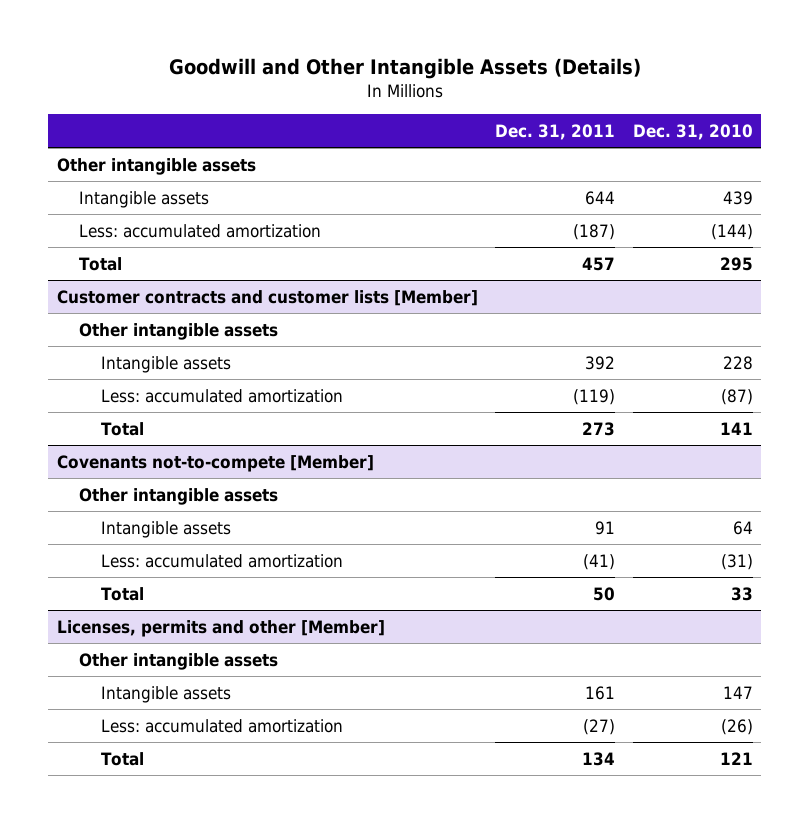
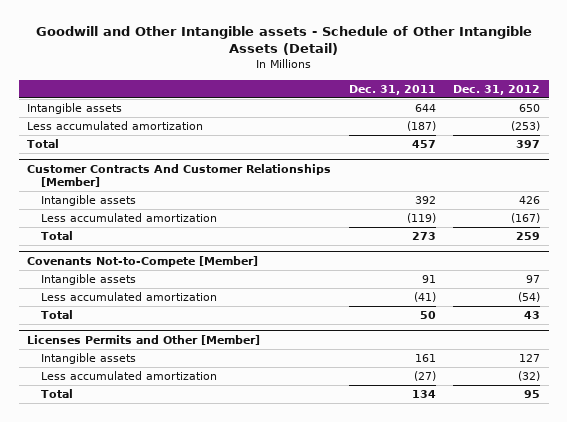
- Goodwill and Other Intangible Assets (Details)
+ Goodwill and Other Intangible assets - Schedule of Other Intangible Assets (Detail)
- | Dec. 31, 2011 | Dec. 31, 2010
+ | Dec. 31, 2011 | Dec. 31, 2012
- Other intangible assets
- Less: accumulated amortization | (187) | (144)
+ Less accumulated amortization | (187) | (253)
- Customer contracts and customer lists [Member]
- Other intangible assets
+ Customer Contracts And Customer Relationships [Member]
- Less: accumulated amortization | (119) | (87)
+ Less accumulated amortization | (119) | (167)
- Covenants not-to-compete [Member]
- Other intangible assets
+ Covenants Not-to-Compete [Member]
- Less: accumulated amortization | (41) | (31)
+ Less accumulated amortization | (41) | (54)
- Licenses, permits and other [Member]
- Other intangible assets
+ Licenses Permits and Other [Member]
- Less: accumulated amortization | (27) | (26)
+ Less accumulated amortization | (27) | (32)

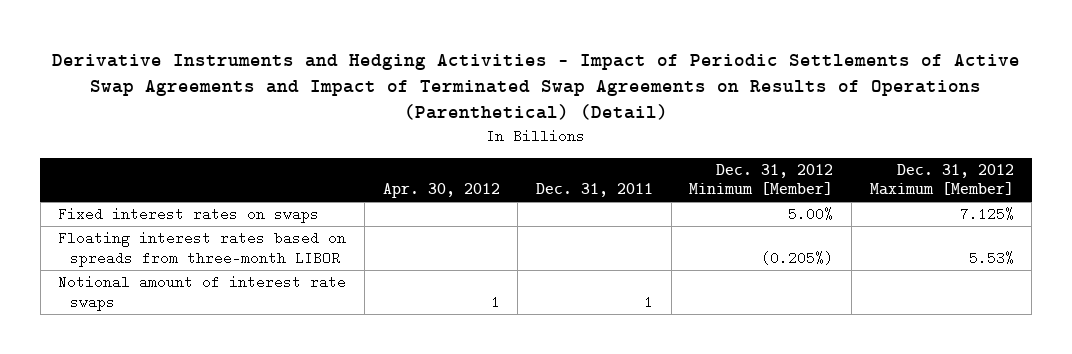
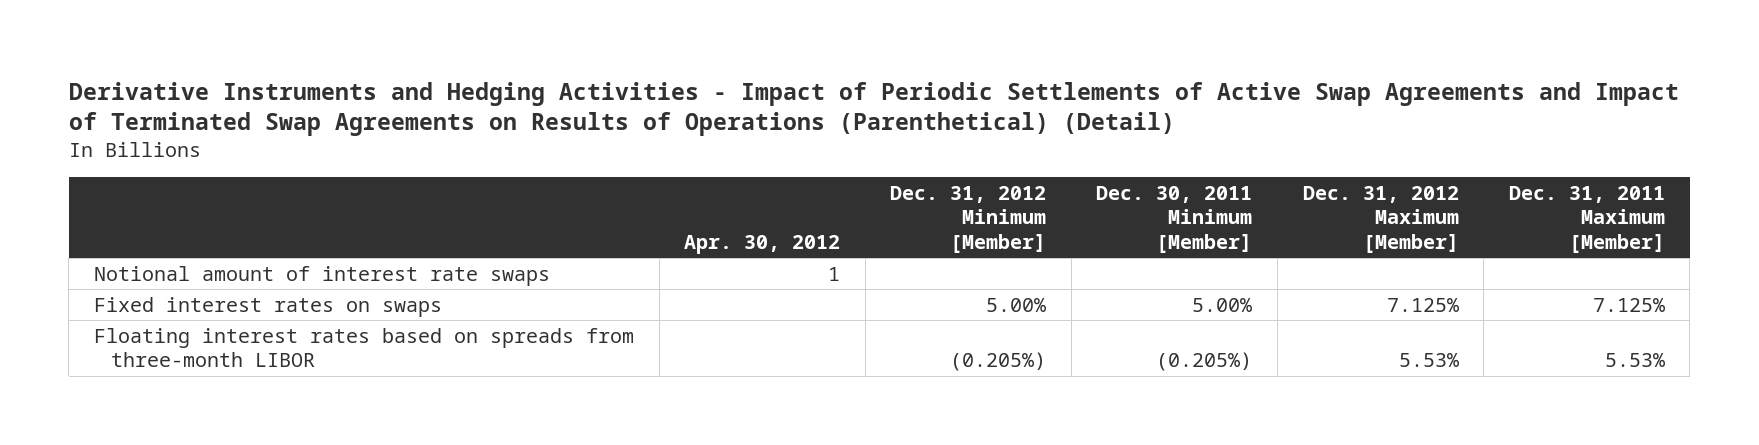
- | Apr. 30, 2012 | Dec. 31, 2011 | Dec. 31, 2012 Minimum [Member] | Dec. 31, 2012 Maximum [Member]
+ | Apr. 30, 2012 | Dec. 31, 2012 Minimum [Member] | Dec. 30, 2011 Minimum [Member] | Dec. 31, 2012 Maximum [Member] | Dec. 31, 2011 Maximum [Member]
moved up: Notional amount of interest rate swaps | 1 | | | |

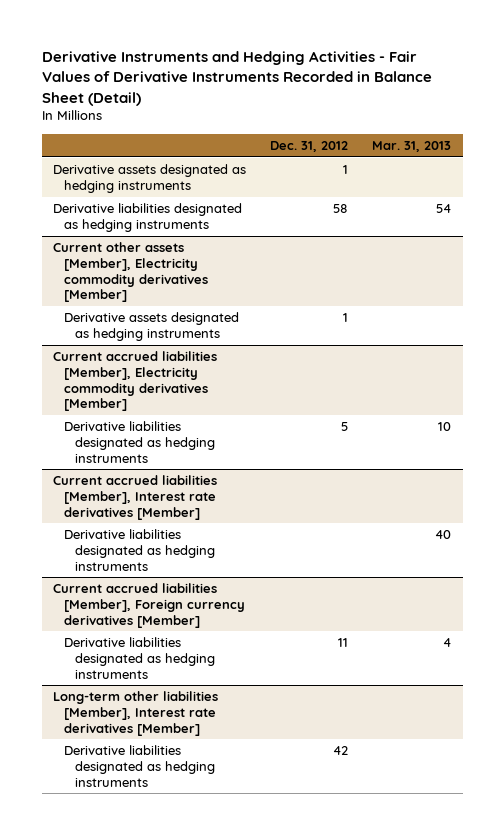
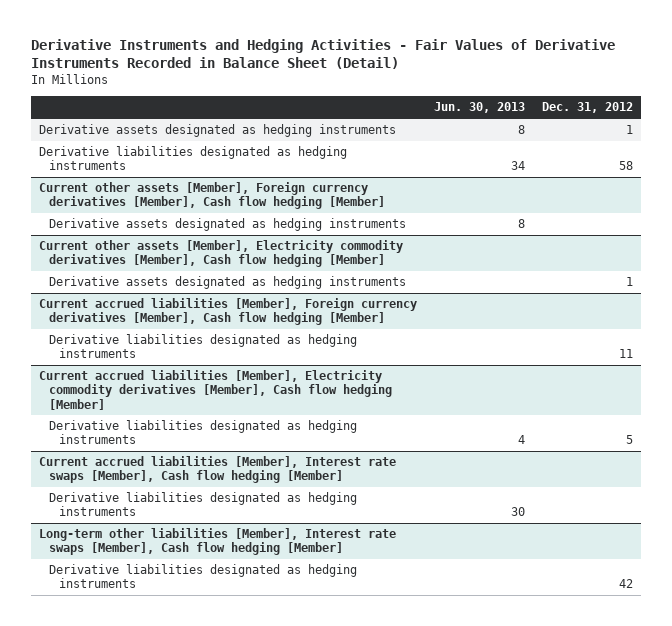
- | Dec. 31, 2012 | Mar. 31, 2013
+ | Jun. 30, 2013 | Dec. 31, 2012
- Current other assets [Member], Electricity commodity derivatives [Member]
+ Current other assets [Member], Foreign currency derivatives [Member], Cash flow hedging [Member]
+ Derivative assets designated as hedging instruments | 8 |
+ Current other assets [Member], Electricity commodity derivatives [Member], Cash flow hedging [Member]
- Current accrued liabilities [Member], Electricity commodity derivatives [Member]
+ Current accrued liabilities [Member], Foreign currency derivatives [Member], Cash flow hedging [Member]
+ Derivative liabilities designated as hedging instruments | | 11
+ Current accrued liabilities [Member], Electricity commodity derivatives [Member], Cash flow hedging [Member]
- Current accrued liabilities [Member], Interest rate derivatives [Member]
+ Current accrued liabilities [Member], Interest rate swaps [Member], Cash flow hedging [Member]
- Current accrued liabilities [Member], Foreign currency derivatives [Member]
- Derivative liabilities designated as hedging instruments | 11 | 4
- Long-term other liabilities [Member], Interest rate derivatives [Member]
+ Long-term other liabilities [Member], Interest rate swaps [Member], Cash flow hedging [Member]

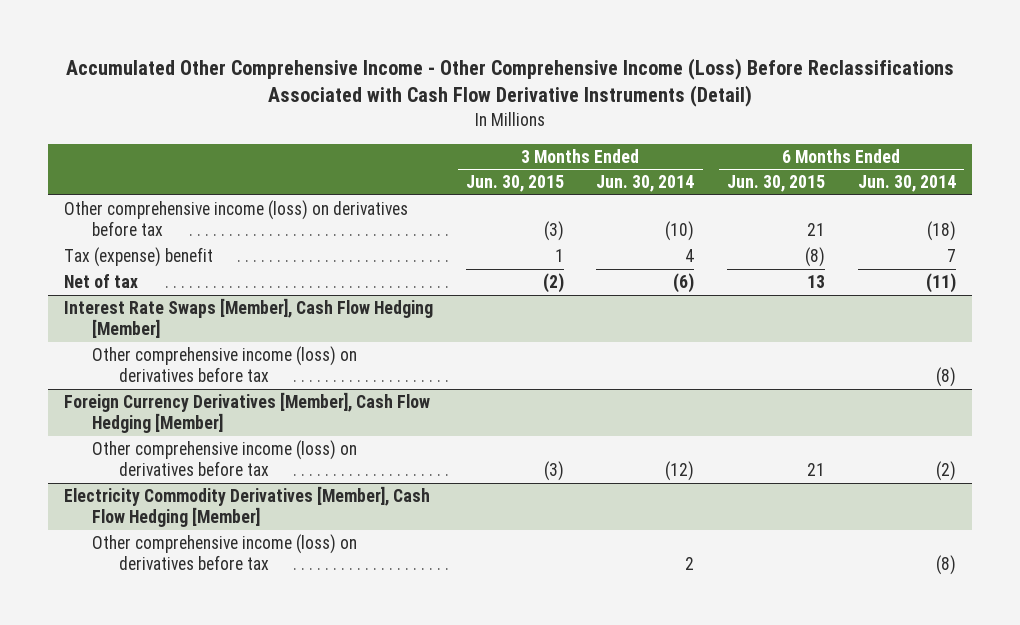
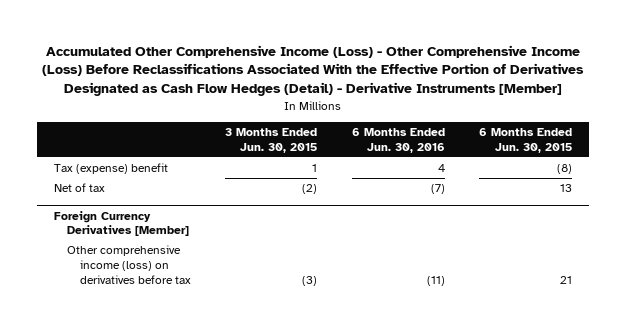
- Accumulated Other Comprehensive Income - Other Comprehensive Income (Loss) Before Reclassifications Associated with Cash Flow Derivative Instruments (Detail)
+ Accumulated Other Comprehensive Income (Loss) - Other Comprehensive Income (Loss) Before Reclassifications Associated With the Effective Portion of Derivatives Designated as Cash Flow Hedges (Detail) - Derivative Instruments [Member]
- | 3 Months Ended Jun. 30, 2015 | 3 Months Ended Jun. 30, 2014 | 6 Months Ended Jun. 30, 2015 | 6 Months Ended Jun. 30, 2014
+ | 3 Months Ended Jun. 30, 2015 | 6 Months Ended Jun. 30, 2016 | 6 Months Ended Jun. 30, 2015
- Other comprehensive income (loss) on derivatives before tax | (3) | (10) | 21 | (18)
- Interest Rate Swaps [Member], Cash Flow Hedging [Member]
- Other comprehensive income (loss) on derivatives before tax | | | | (8)
- Foreign Currency Derivatives [Member], Cash Flow Hedging [Member]
+ Foreign Currency Derivatives [Member]
- Electricity Commodity Derivatives [Member], Cash Flow Hedging [Member]
- Other comprehensive income (loss) on derivatives before tax | | 2 | | (8)

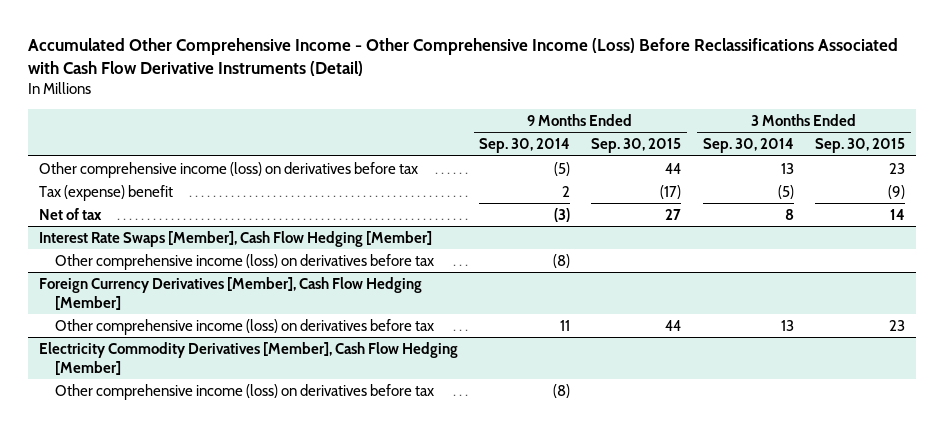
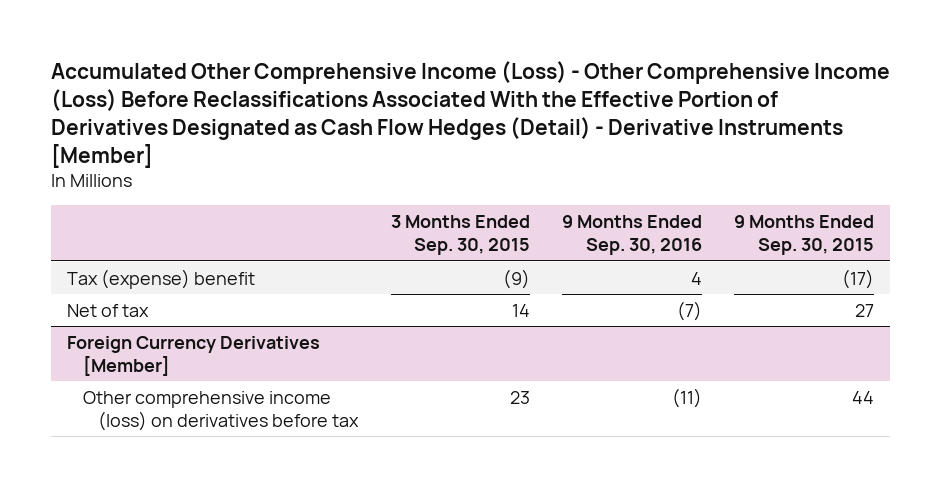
- Accumulated Other Comprehensive Income - Other Comprehensive Income (Loss) Before Reclassifications Associated with Cash Flow Derivative Instruments (Detail)
+ Accumulated Other Comprehensive Income (Loss) - Other Comprehensive Income (Loss) Before Reclassifications Associated With the Effective Portion of Derivatives Designated as Cash Flow Hedges (Detail) - Derivative Instruments [Member]
- | 9 Months Ended Sep. 30, 2014 | 9 Months Ended Sep. 30, 2015 | 3 Months Ended Sep. 30, 2014 | 3 Months Ended Sep. 30, 2015
+ | 3 Months Ended Sep. 30, 2015 | 9 Months Ended Sep. 30, 2016 | 9 Months Ended Sep. 30, 2015
- Other comprehensive income (loss) on derivatives before tax | (5) | 44 | 13 | 23
- Interest Rate Swaps [Member], Cash Flow Hedging [Member]
- Other comprehensive income (loss) on derivatives before tax | (8) | | |
- Foreign Currency Derivatives [Member], Cash Flow Hedging [Member]
+ Foreign Currency Derivatives [Member]
- Electricity Commodity Derivatives [Member], Cash Flow Hedging [Member]
- Other comprehensive income (loss) on derivatives before tax | (8) | | |

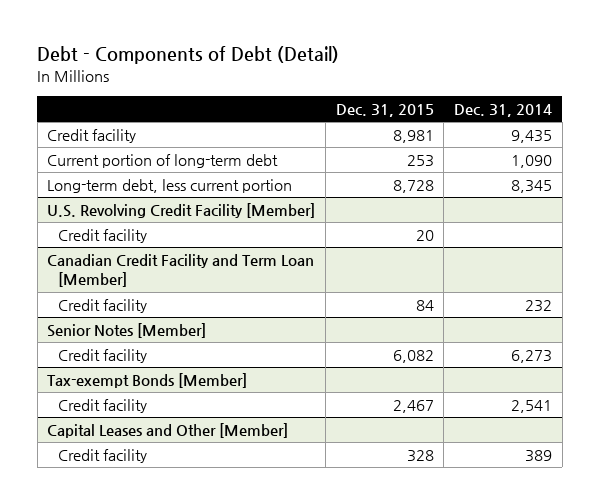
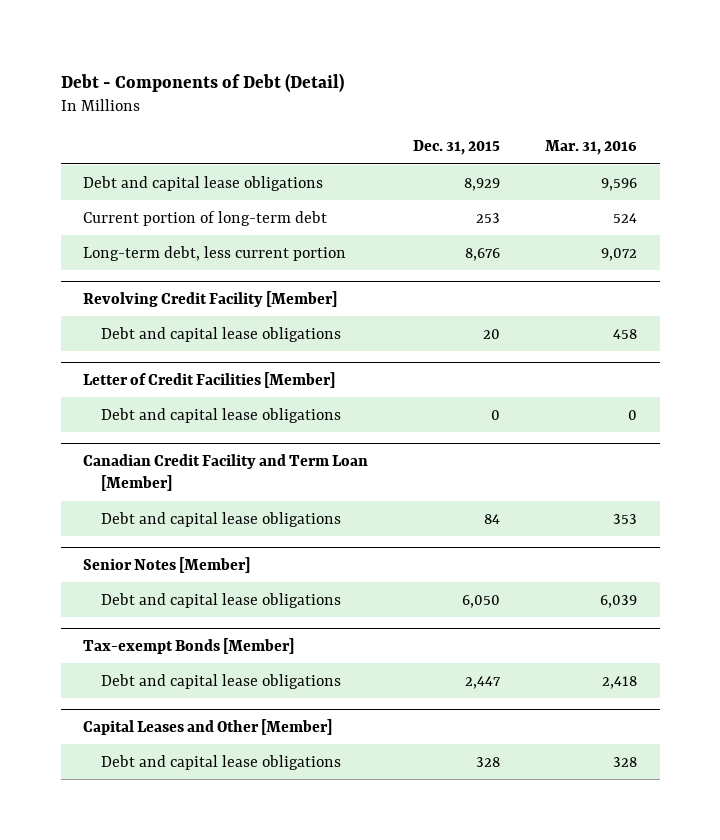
- | Dec. 31, 2015 | Dec. 31, 2014
+ | Dec. 31, 2015 | Mar. 31, 2016
- Credit facility | 8,981 | 9,435
+ Debt and capital lease obligations | 8,929 | 9,596
- Long-term debt, less current portion | 8,728 | 8,345
- U.S. Revolving Credit Facility [Member]
- Credit facility | 20 |
+ Long-term debt, less current portion | 8,676 | 9,072
+ Revolving Credit Facility [Member]
+ Debt and capital lease obligations | 20 | 458
+ Letter of Credit Facilities [Member]
+ Debt and capital lease obligations | 0 | 0
@ Canadian Credit Facility and Term Loan [Member]
- Credit facility | 84 | 232
+ Debt and capital lease obligations | 84 | 353
@ Senior Notes [Member]
- Credit facility | 6,082 | 6,273
+ Debt and capital lease obligations | 6,050 | 6,039
@ Tax-exempt Bonds [Member]
- Credit facility | 2,467 | 2,541
+ Debt and capital lease obligations | 2,447 | 2,418
@ Capital Leases and Other [Member]
- Credit facility | 328 | 389
+ Debt and capital lease obligations | 328 | 328

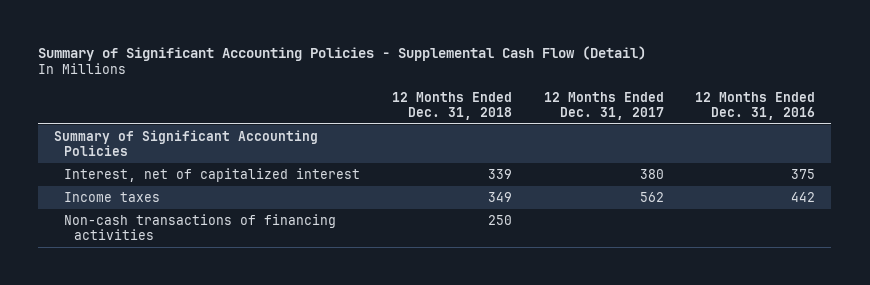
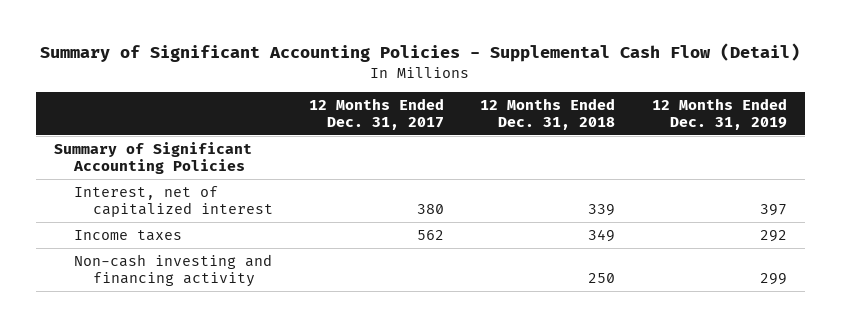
- | 12 Months Ended Dec. 31, 2018 | 12 Months Ended Dec. 31, 2017 | 12 Months Ended Dec. 31, 2016
+ | 12 Months Ended Dec. 31, 2017 | 12 Months Ended Dec. 31, 2018 | 12 Months Ended Dec. 31, 2019
- Non-cash transactions of financing activities | 250 | |
+ Non-cash investing and financing activity | | 250 | 299

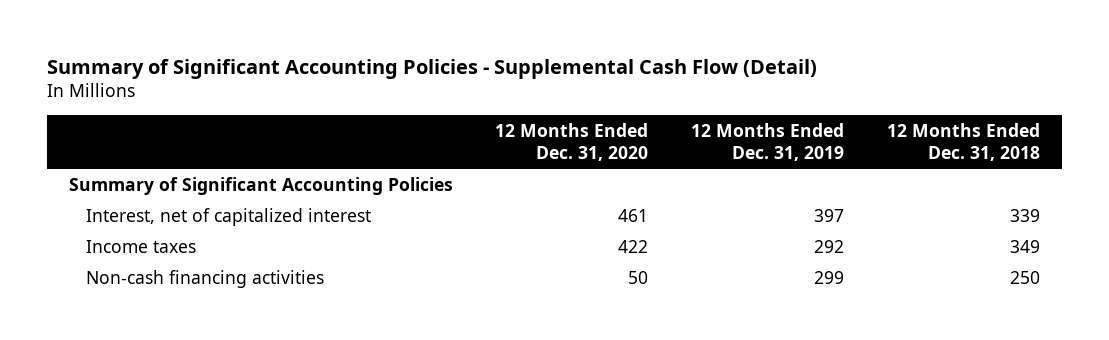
- | 12 Months Ended Dec. 31, 2017 | 12 Months Ended Dec. 31, 2018 | 12 Months Ended Dec. 31, 2019
+ | 12 Months Ended Dec. 31, 2020 | 12 Months Ended Dec. 31, 2019 | 12 Months Ended Dec. 31, 2018
- Non-cash investing and financing activity | | 250 | 299
+ Non-cash financing activities | 50 | 299 | 250

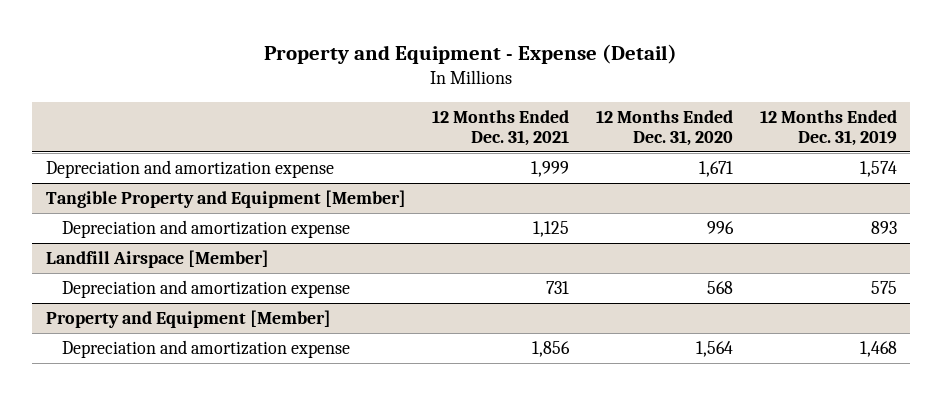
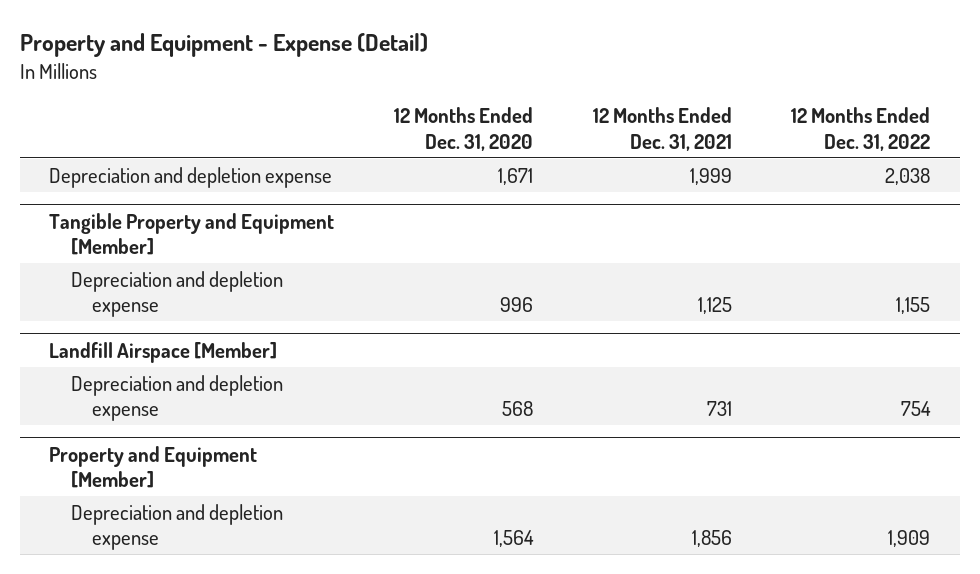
- | 12 Months Ended Dec. 31, 2021 | 12 Months Ended Dec. 31, 2020 | 12 Months Ended Dec. 31, 2019
+ | 12 Months Ended Dec. 31, 2020 | 12 Months Ended Dec. 31, 2021 | 12 Months Ended Dec. 31, 2022
- Depreciation and amortization expense | 1,999 | 1,671 | 1,574
+ Depreciation and depletion expense | 1,671 | 1,999 | 2,038
@ Tangible Property and Equipment [Member]
- Depreciation and amortization expense | 1,125 | 996 | 893
+ Depreciation and depletion expense | 996 | 1,125 | 1,155
@ Landfill Airspace [Member]
- Depreciation and amortization expense | 731 | 568 | 575
+ Depreciation and depletion expense | 568 | 731 | 754
@ Property and Equipment [Member]
- Depreciation and amortization expense | 1,856 | 1,564 | 1,468
+ Depreciation and depletion expense | 1,564 | 1,856 | 1,909

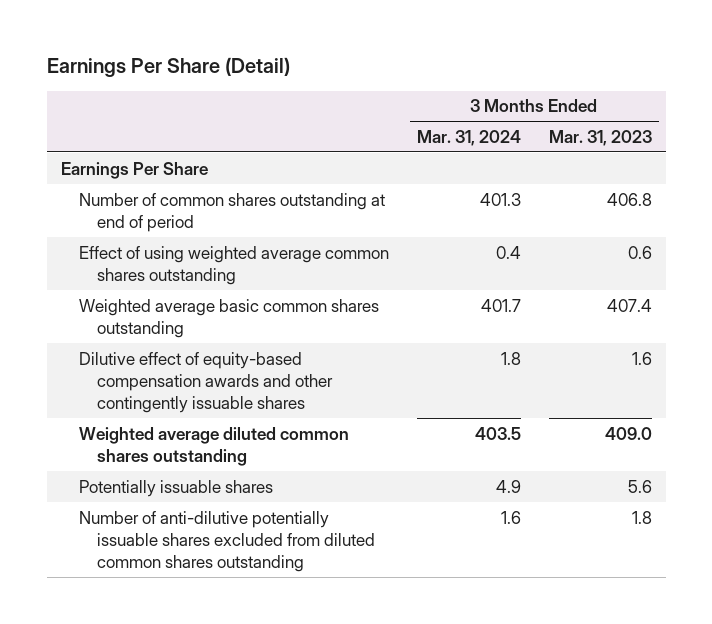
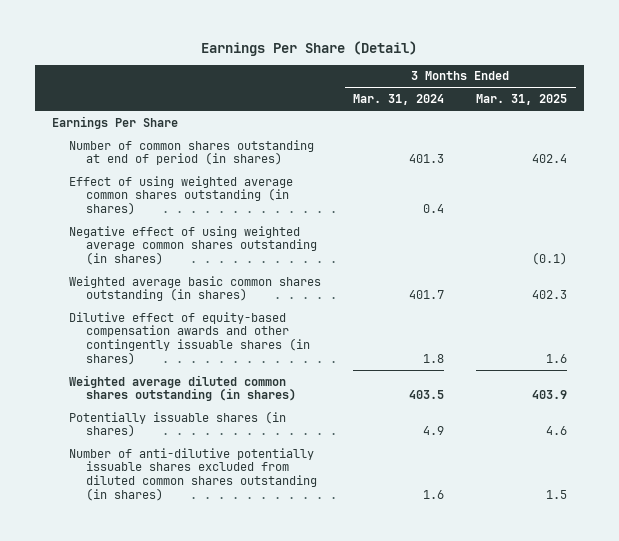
- | 3 Months Ended Mar. 31, 2024 | 3 Months Ended Mar. 31, 2023
+ | 3 Months Ended Mar. 31, 2024 | 3 Months Ended Mar. 31, 2025
- Number of common shares outstanding at end of period | 401.3 | 406.8
- Effect of using weighted average common shares outstanding | 0.4 | 0.6
- Weighted average basic common shares outstanding | 401.7 | 407.4
- Dilutive effect of equity-based compensation awards and other contingently issuable shares | 1.8 | 1.6
- Weighted average diluted common shares outstanding | 403.5 | 409.0
- Potentially issuable shares | 4.9 | 5.6
- Number of anti-dilutive potentially issuable shares excluded from diluted common shares outstanding | 1.6 | 1.8
+ Number of common shares outstanding at end of period (in shares) | 401.3 | 402.4
+ Effect of using weighted average common shares outstanding (in shares) | 0.4 |
+ Negative effect of using weighted average common shares outstanding (in shares) | | (0.1)
+ Weighted average basic common shares outstanding (in shares) | 401.7 | 402.3
+ Dilutive effect of equity-based compensation awards and other contingently issuable shares (in shares) | 1.8 | 1.6
+ Weighted average diluted common shares outstanding (in shares) | 403.5 | 403.9
+ Potentially issuable shares (in shares) | 4.9 | 4.6
+ Number of anti-dilutive potentially issuable shares excluded from diluted common shares outstanding (in shares) | 1.6 | 1.5

